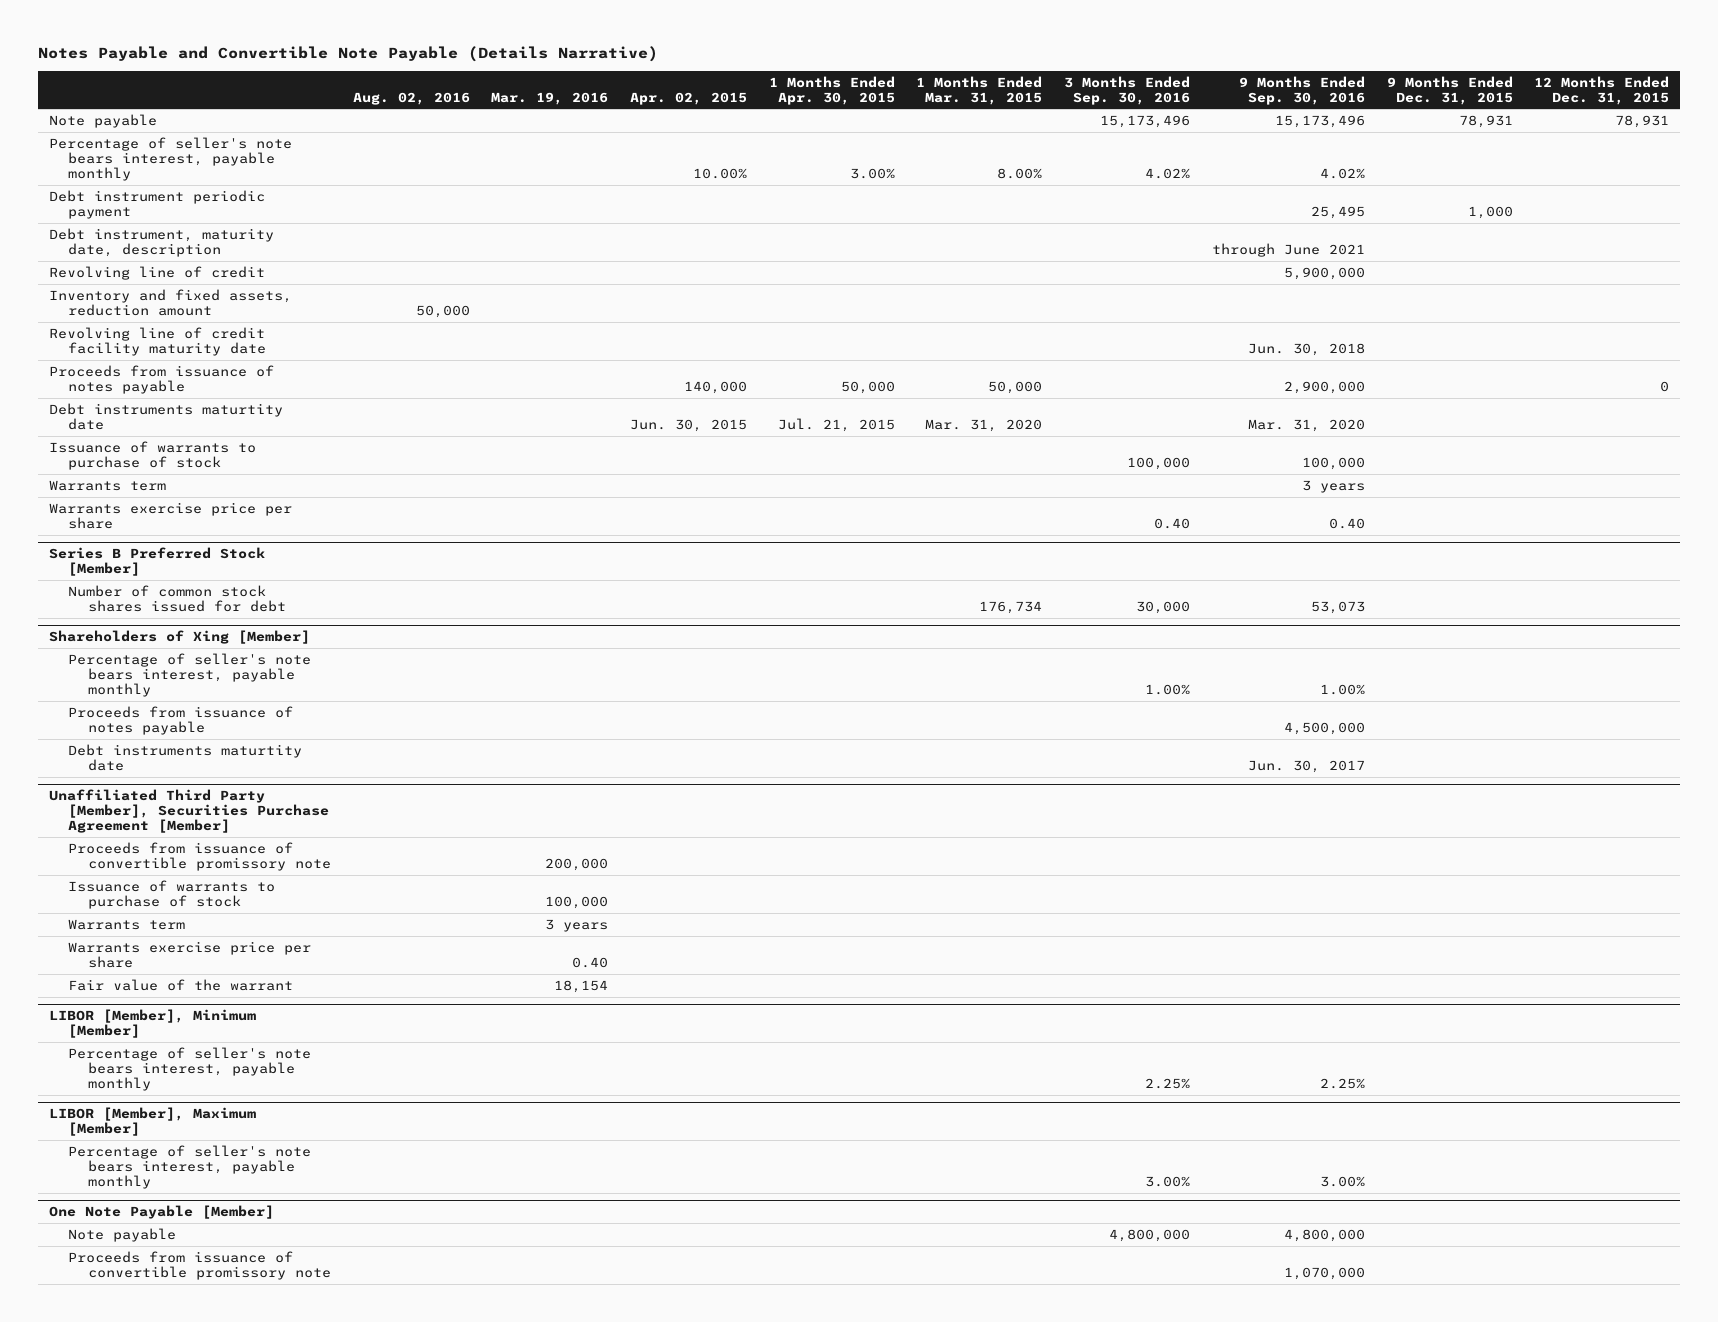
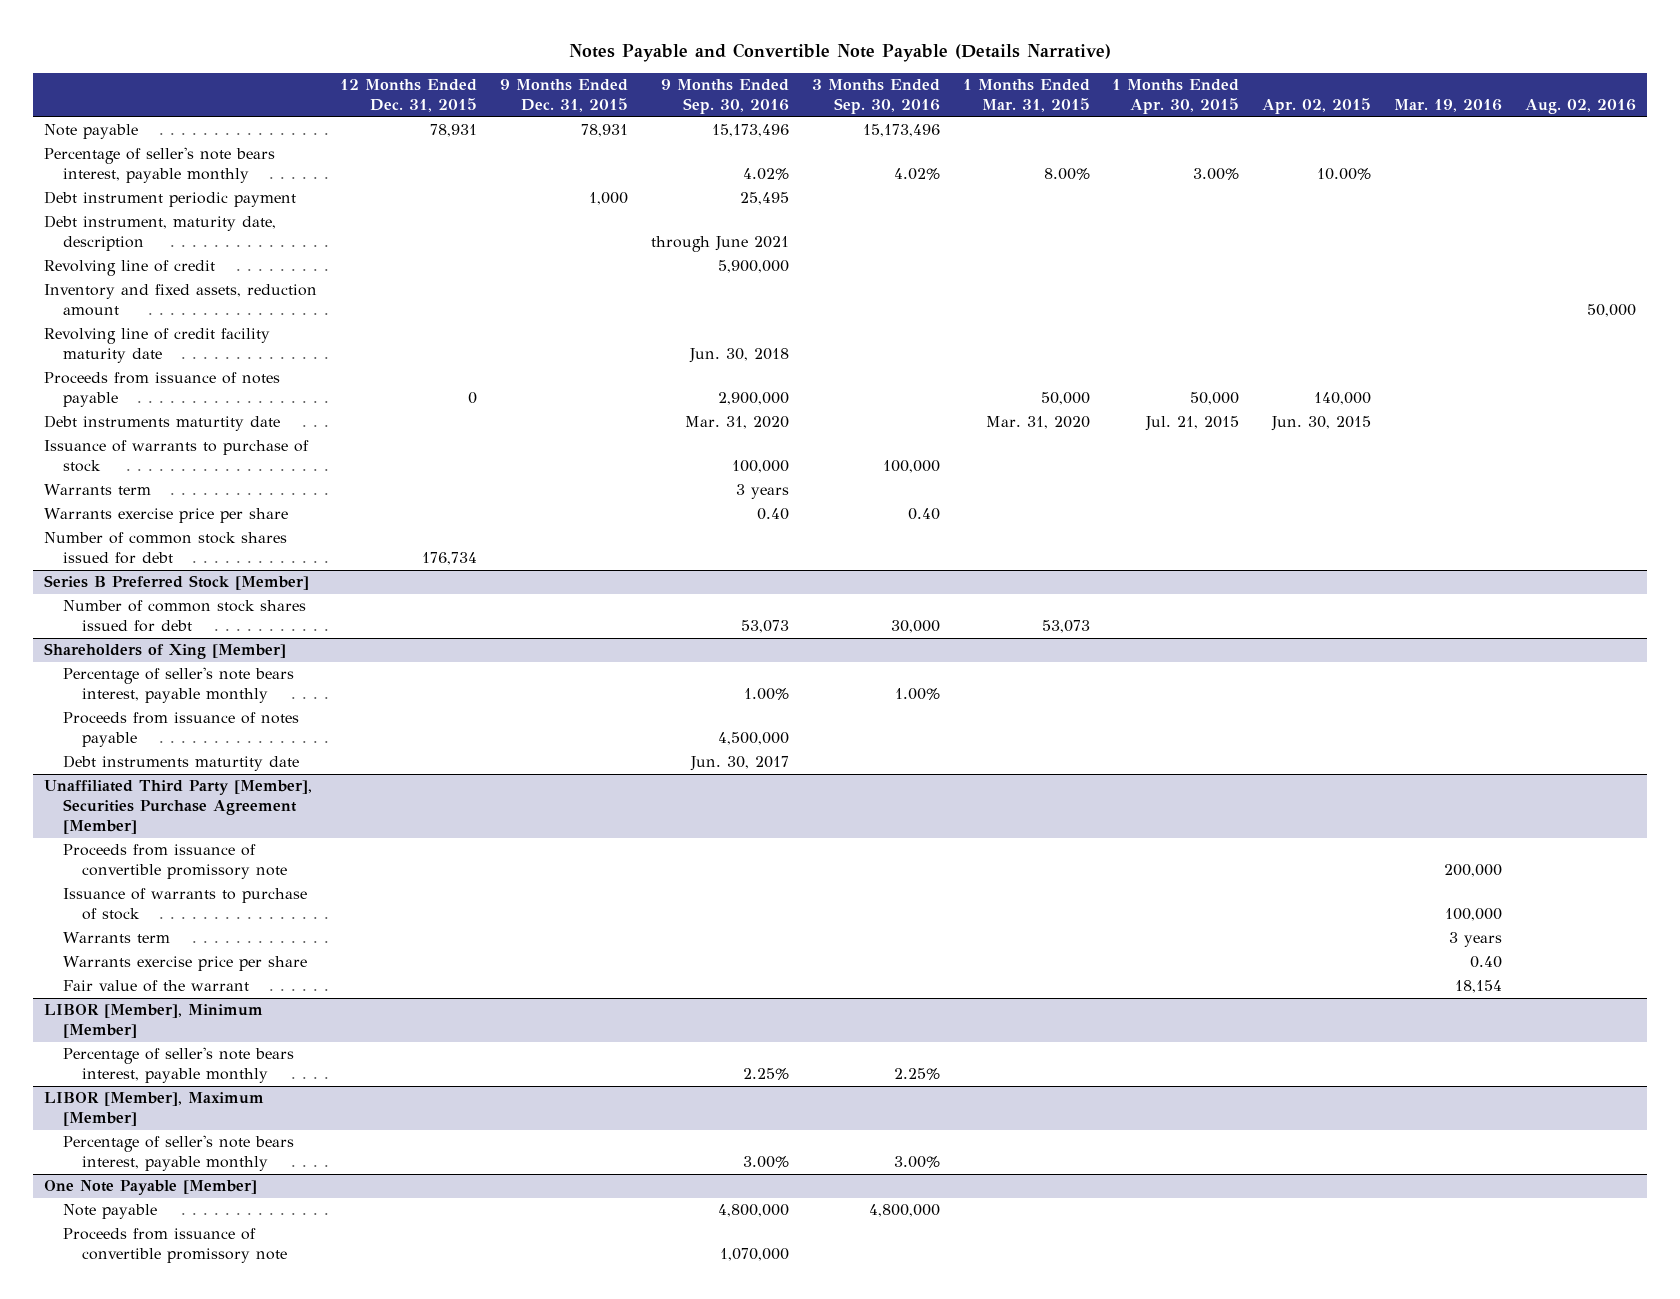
- | Aug. 02, 2016 | Mar. 19, 2016 | Apr. 02, 2015 | 1 Months Ended Apr. 30, 2015 | 1 Months Ended Mar. 31, 2015 | 3 Months Ended Sep. 30, 2016 | 9 Months Ended Sep. 30, 2016 | 9 Months Ended Dec. 31, 2015 | 12 Months Ended Dec. 31, 2015
+ | 12 Months Ended Dec. 31, 2015 | 9 Months Ended Dec. 31, 2015 | 9 Months Ended Sep. 30, 2016 | 3 Months Ended Sep. 30, 2016 | 1 Months Ended Mar. 31, 2015 | 1 Months Ended Apr. 30, 2015 | Apr. 02, 2015 | Mar. 19, 2016 | Aug. 02, 2016
+ Number of common stock shares issued for debt | 176,734 | | | | | | | |
@ Series B Preferred Stock [Member]
- Number of common stock shares issued for debt | | | | | 176,734 | 30,000 | 53,073 | |
+ Number of common stock shares issued for debt | | | 53,073 | 30,000 | 53,073 | | | |

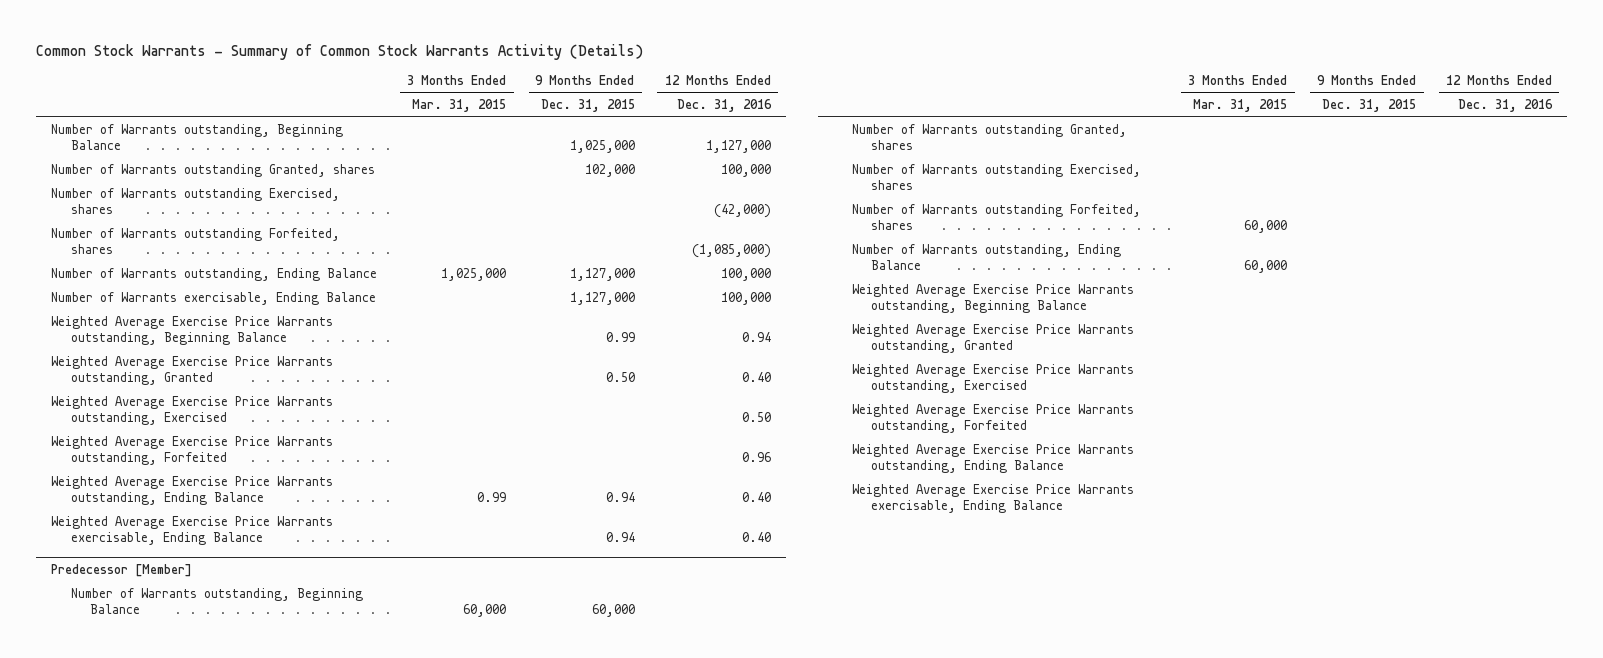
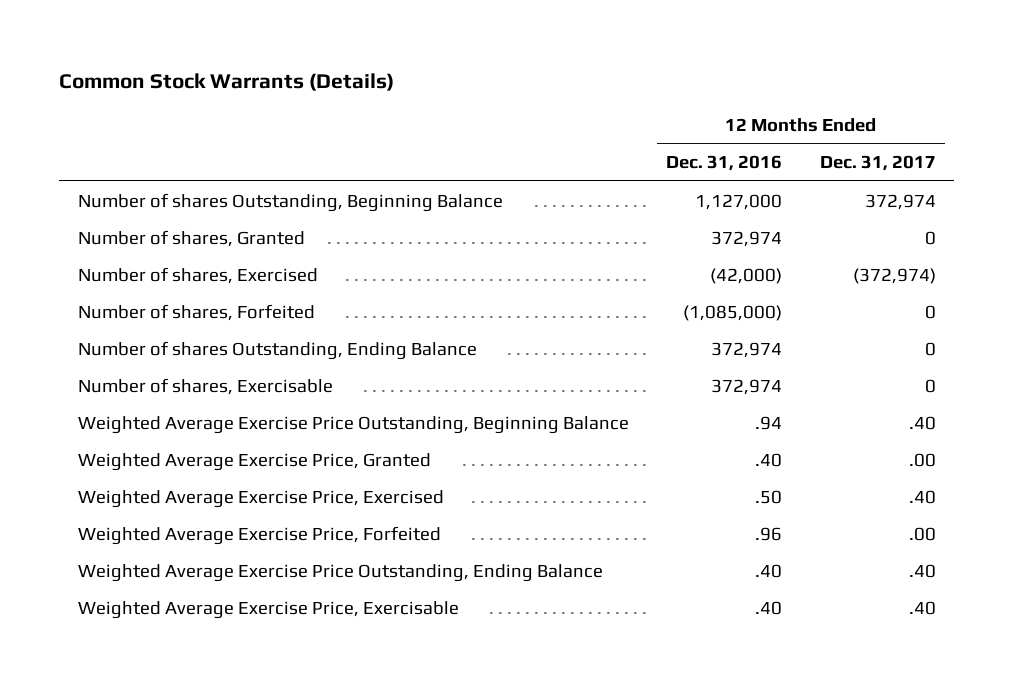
- Common Stock Warrants - Summary of Common Stock Warrants Activity (Details)
+ Common Stock Warrants (Details)
- | 3 Months Ended Mar. 31, 2015 | 9 Months Ended Dec. 31, 2015 | 12 Months Ended Dec. 31, 2016
+ | 12 Months Ended Dec. 31, 2016 | 12 Months Ended Dec. 31, 2017
- Number of Warrants outstanding, Beginning Balance | | 1,025,000 | 1,127,000
- Number of Warrants outstanding Granted, shares | | 102,000 | 100,000
- Number of Warrants outstanding Exercised, shares | | | (42,000)
- Number of Warrants outstanding Forfeited, shares | | | (1,085,000)
- Number of Warrants outstanding, Ending Balance | 1,025,000 | 1,127,000 | 100,000
- Number of Warrants exercisable, Ending Balance | | 1,127,000 | 100,000
- Weighted Average Exercise Price Warrants outstanding, Beginning Balance | | 0.99 | 0.94
- Weighted Average Exercise Price Warrants outstanding, Granted | | 0.50 | 0.40
- Weighted Average Exercise Price Warrants outstanding, Exercised | | | 0.50
- Weighted Average Exercise Price Warrants outstanding, Forfeited | | | 0.96
- Weighted Average Exercise Price Warrants outstanding, Ending Balance | 0.99 | 0.94 | 0.40
- Weighted Average Exercise Price Warrants exercisable, Ending Balance | | 0.94 | 0.40
- Predecessor [Member]
- Number of Warrants outstanding, Beginning Balance | 60,000 | 60,000 |
- Number of Warrants outstanding Granted, shares
- Number of Warrants outstanding Exercised, shares
- Number of Warrants outstanding Forfeited, shares | 60,000 | |
- Number of Warrants outstanding, Ending Balance | 60,000 | |
- Weighted Average Exercise Price Warrants outstanding, Beginning Balance
- Weighted Average Exercise Price Warrants outstanding, Granted
- Weighted Average Exercise Price Warrants outstanding, Exercised
- Weighted Average Exercise Price Warrants outstanding, Forfeited
- Weighted Average Exercise Price Warrants outstanding, Ending Balance
- Weighted Average Exercise Price Warrants exercisable, Ending Balance
+ Number of shares Outstanding, Beginning Balance | 1,127,000 | 372,974
+ Number of shares, Granted | 372,974 | 0
+ Number of shares, Exercised | (42,000) | (372,974)
+ Number of shares, Forfeited | (1,085,000) | 0
+ Number of shares Outstanding, Ending Balance | 372,974 | 0
+ Number of shares, Exercisable | 372,974 | 0
+ Weighted Average Exercise Price Outstanding, Beginning Balance | .94 | .40
+ Weighted Average Exercise Price, Granted | .40 | .00
+ Weighted Average Exercise Price, Exercised | .50 | .40
+ Weighted Average Exercise Price, Forfeited | .96 | .00
+ Weighted Average Exercise Price Outstanding, Ending Balance | .40 | .40
+ Weighted Average Exercise Price, Exercisable | .40 | .40

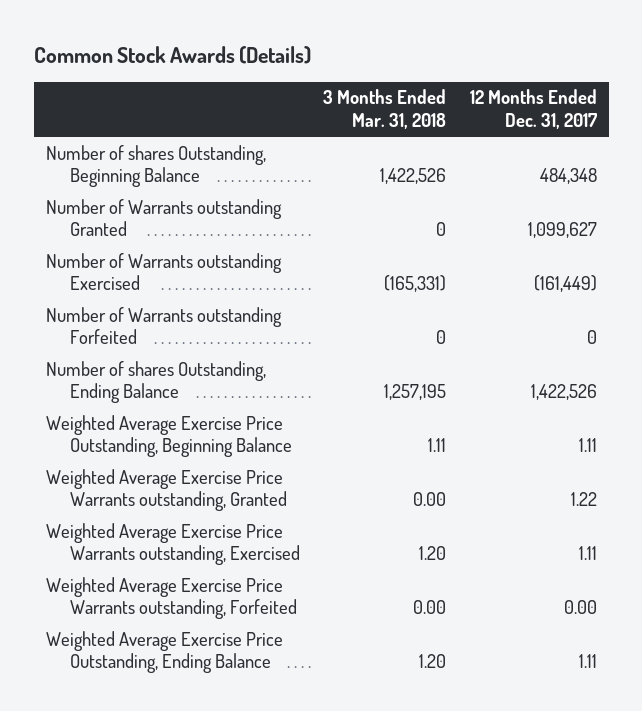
- Common Stock Warrants (Details)
+ Common Stock Awards (Details)
- | 12 Months Ended Dec. 31, 2016 | 12 Months Ended Dec. 31, 2017
+ | 3 Months Ended Mar. 31, 2018 | 12 Months Ended Dec. 31, 2017
- Number of shares Outstanding, Beginning Balance | 1,127,000 | 372,974
- Number of shares, Granted | 372,974 | 0
- Number of shares, Exercised | (42,000) | (372,974)
- Number of shares, Forfeited | (1,085,000) | 0
- Number of shares Outstanding, Ending Balance | 372,974 | 0
- Number of shares, Exercisable | 372,974 | 0
- Weighted Average Exercise Price Outstanding, Beginning Balance | .94 | .40
- Weighted Average Exercise Price, Granted | .40 | .00
- Weighted Average Exercise Price, Exercised | .50 | .40
- Weighted Average Exercise Price, Forfeited | .96 | .00
- Weighted Average Exercise Price Outstanding, Ending Balance | .40 | .40
- Weighted Average Exercise Price, Exercisable | .40 | .40
+ Number of shares Outstanding, Beginning Balance | 1,422,526 | 484,348
+ Number of Warrants outstanding Granted | 0 | 1,099,627
+ Number of Warrants outstanding Exercised | (165,331) | (161,449)
+ Number of Warrants outstanding Forfeited | 0 | 0
+ Number of shares Outstanding, Ending Balance | 1,257,195 | 1,422,526
+ Weighted Average Exercise Price Outstanding, Beginning Balance | 1.11 | 1.11
+ Weighted Average Exercise Price Warrants outstanding, Granted | 0.00 | 1.22
+ Weighted Average Exercise Price Warrants outstanding, Exercised | 1.20 | 1.11
+ Weighted Average Exercise Price Warrants outstanding, Forfeited | 0.00 | 0.00
+ Weighted Average Exercise Price Outstanding, Ending Balance | 1.20 | 1.11

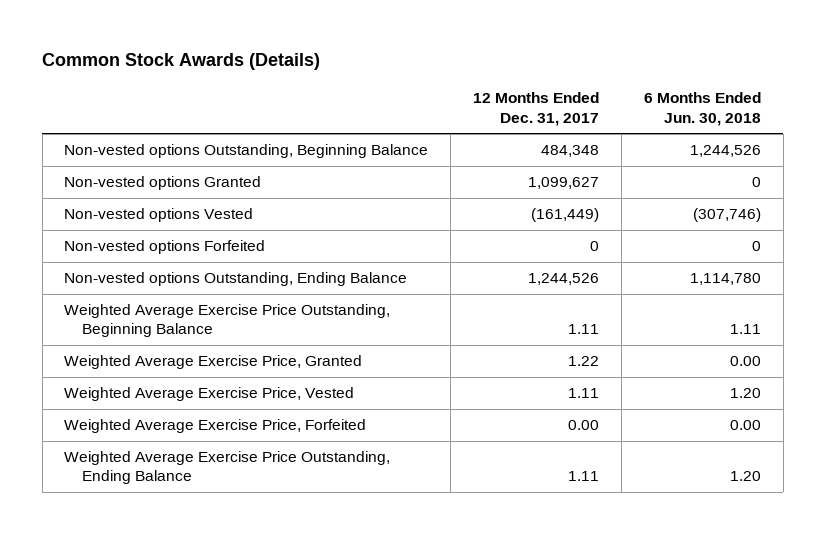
- | 3 Months Ended Mar. 31, 2018 | 12 Months Ended Dec. 31, 2017
+ | 12 Months Ended Dec. 31, 2017 | 6 Months Ended Jun. 30, 2018
- Number of shares Outstanding, Beginning Balance | 1,422,526 | 484,348
- Number of Warrants outstanding Granted | 0 | 1,099,627
- Number of Warrants outstanding Exercised | (165,331) | (161,449)
- Number of Warrants outstanding Forfeited | 0 | 0
- Number of shares Outstanding, Ending Balance | 1,257,195 | 1,422,526
+ Non-vested options Outstanding, Beginning Balance | 484,348 | 1,244,526
+ Non-vested options Granted | 1,099,627 | 0
+ Non-vested options Vested | (161,449) | (307,746)
+ Non-vested options Forfeited | 0 | 0
+ Non-vested options Outstanding, Ending Balance | 1,244,526 | 1,114,780
- Weighted Average Exercise Price Warrants outstanding, Granted | 0.00 | 1.22
- Weighted Average Exercise Price Warrants outstanding, Exercised | 1.20 | 1.11
- Weighted Average Exercise Price Warrants outstanding, Forfeited | 0.00 | 0.00
+ Weighted Average Exercise Price, Granted | 1.22 | 0.00
+ Weighted Average Exercise Price, Vested | 1.11 | 1.20
+ Weighted Average Exercise Price, Forfeited | 0.00 | 0.00

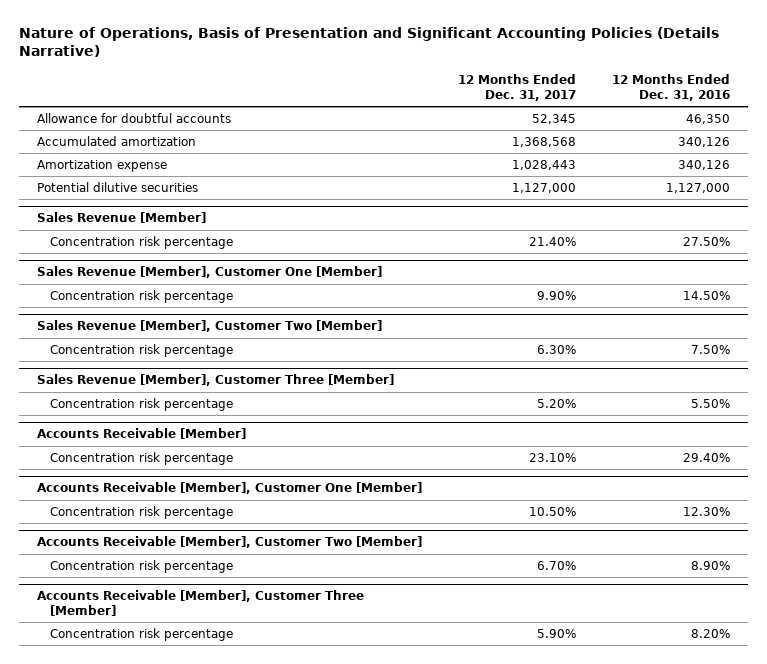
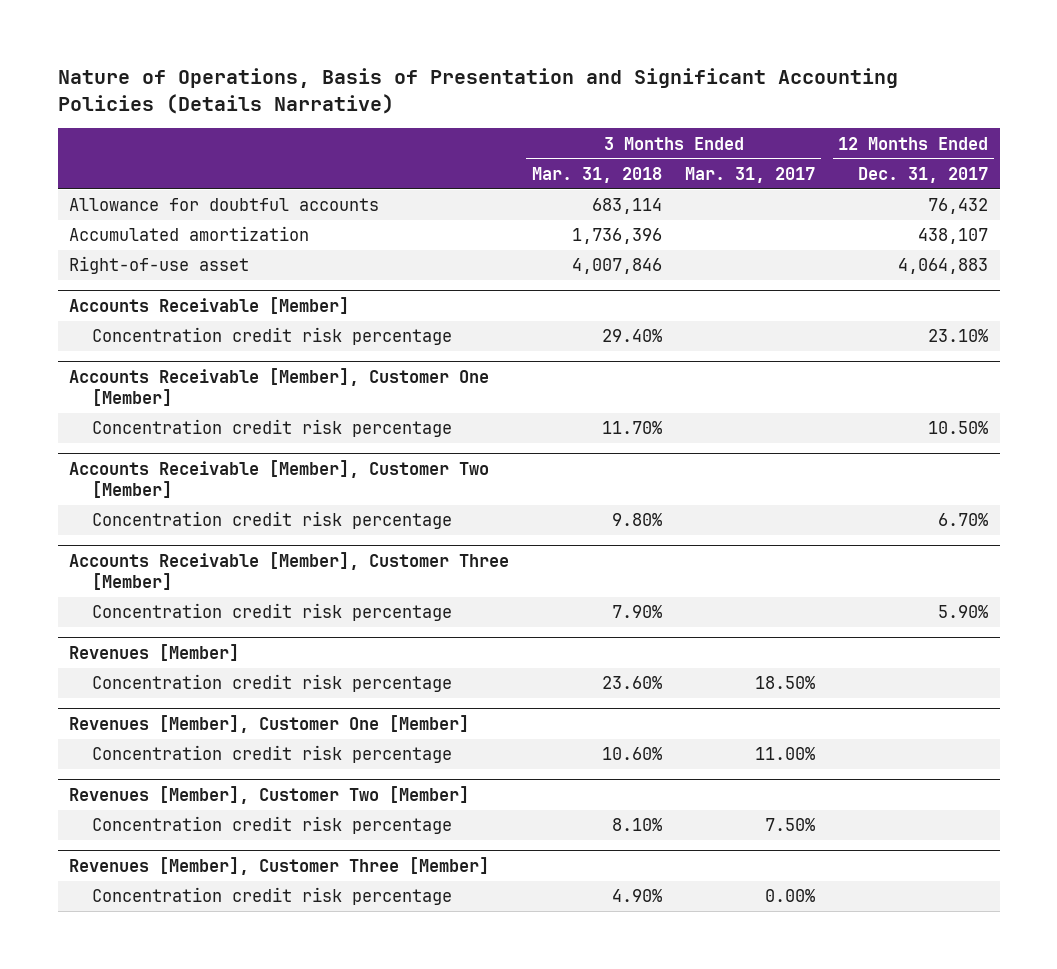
- | 12 Months Ended Dec. 31, 2017 | 12 Months Ended Dec. 31, 2016
+ | 3 Months Ended Mar. 31, 2018 | 3 Months Ended Mar. 31, 2017 | 12 Months Ended Dec. 31, 2017
- Allowance for doubtful accounts | 52,345 | 46,350
- Accumulated amortization | 1,368,568 | 340,126
- Amortization expense | 1,028,443 | 340,126
- Potential dilutive securities | 1,127,000 | 1,127,000
- Sales Revenue [Member]
- Concentration risk percentage | 21.40% | 27.50%
- Sales Revenue [Member], Customer One [Member]
- Concentration risk percentage | 9.90% | 14.50%
- Sales Revenue [Member], Customer Two [Member]
- Concentration risk percentage | 6.30% | 7.50%
- Sales Revenue [Member], Customer Three [Member]
- Concentration risk percentage | 5.20% | 5.50%
+ Allowance for doubtful accounts | 683,114 | | 76,432
+ Accumulated amortization | 1,736,396 | | 438,107
+ Right-of-use asset | 4,007,846 | | 4,064,883
@ Accounts Receivable [Member]
- Concentration risk percentage | 23.10% | 29.40%
+ Concentration credit risk percentage | 29.40% | | 23.10%
@ Accounts Receivable [Member], Customer One [Member]
- Concentration risk percentage | 10.50% | 12.30%
+ Concentration credit risk percentage | 11.70% | | 10.50%
@ Accounts Receivable [Member], Customer Two [Member]
- Concentration risk percentage | 6.70% | 8.90%
+ Concentration credit risk percentage | 9.80% | | 6.70%
@ Accounts Receivable [Member], Customer Three [Member]
- Concentration risk percentage | 5.90% | 8.20%
+ Concentration credit risk percentage | 7.90% | | 5.90%
+ Revenues [Member]
+ Concentration credit risk percentage | 23.60% | 18.50% |
+ Revenues [Member], Customer One [Member]
+ Concentration credit risk percentage | 10.60% | 11.00% |
+ Revenues [Member], Customer Two [Member]
+ Concentration credit risk percentage | 8.10% | 7.50% |
+ Revenues [Member], Customer Three [Member]
+ Concentration credit risk percentage | 4.90% | 0.00% |

